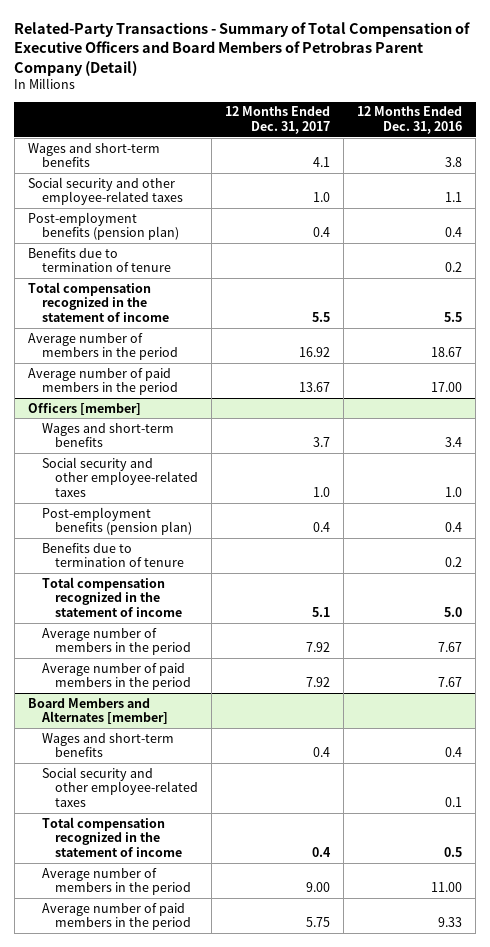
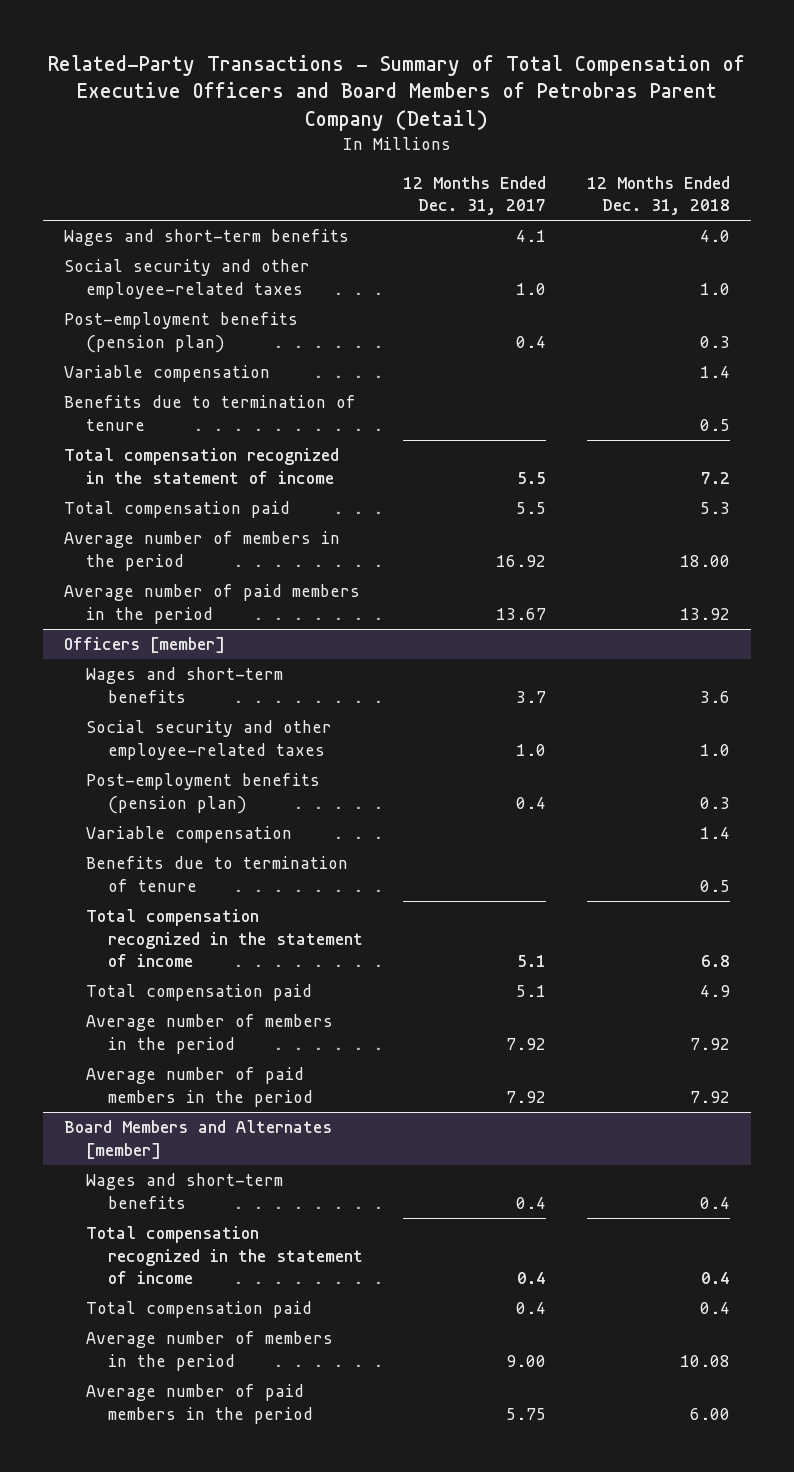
- | 12 Months Ended Dec. 31, 2017 | 12 Months Ended Dec. 31, 2016
+ | 12 Months Ended Dec. 31, 2017 | 12 Months Ended Dec. 31, 2018
+ Variable compensation | | 1.4
+ Total compensation paid | 5.5 | 5.3
@ Officers [member]
+ Variable compensation | | 1.4
+ Total compensation paid | 5.1 | 4.9
@ Board Members and Alternates [member]
- Social security and other employee-related taxes | | 0.1
+ Total compensation paid | 0.4 | 0.4

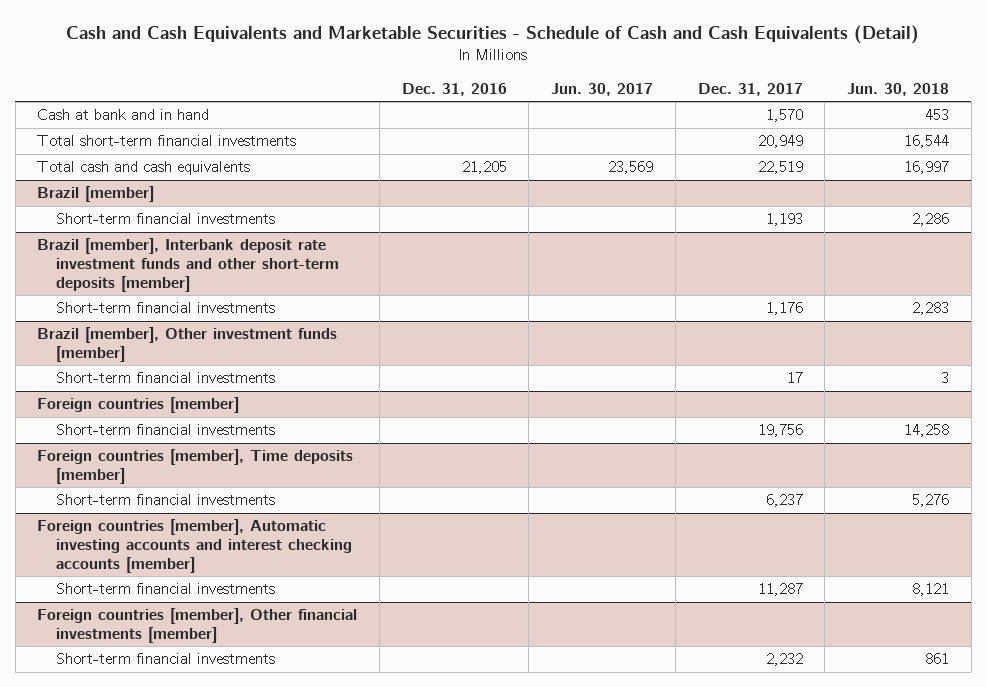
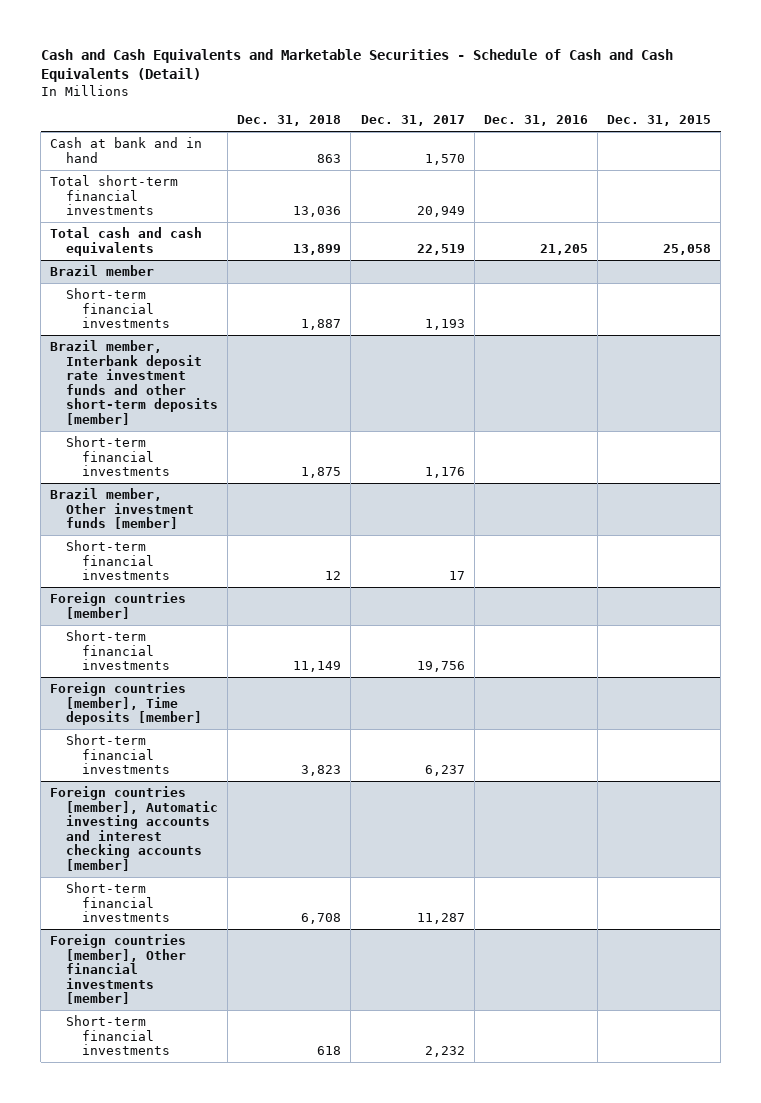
- | Dec. 31, 2016 | Jun. 30, 2017 | Dec. 31, 2017 | Jun. 30, 2018
+ | Dec. 31, 2018 | Dec. 31, 2017 | Dec. 31, 2016 | Dec. 31, 2015
- Brazil [member]
+ Brazil member
- Brazil [member], Interbank deposit rate investment funds and other short-term deposits [member]
+ Brazil member, Interbank deposit rate investment funds and other short-term deposits [member]
- Brazil [member], Other investment funds [member]
+ Brazil member, Other investment funds [member]

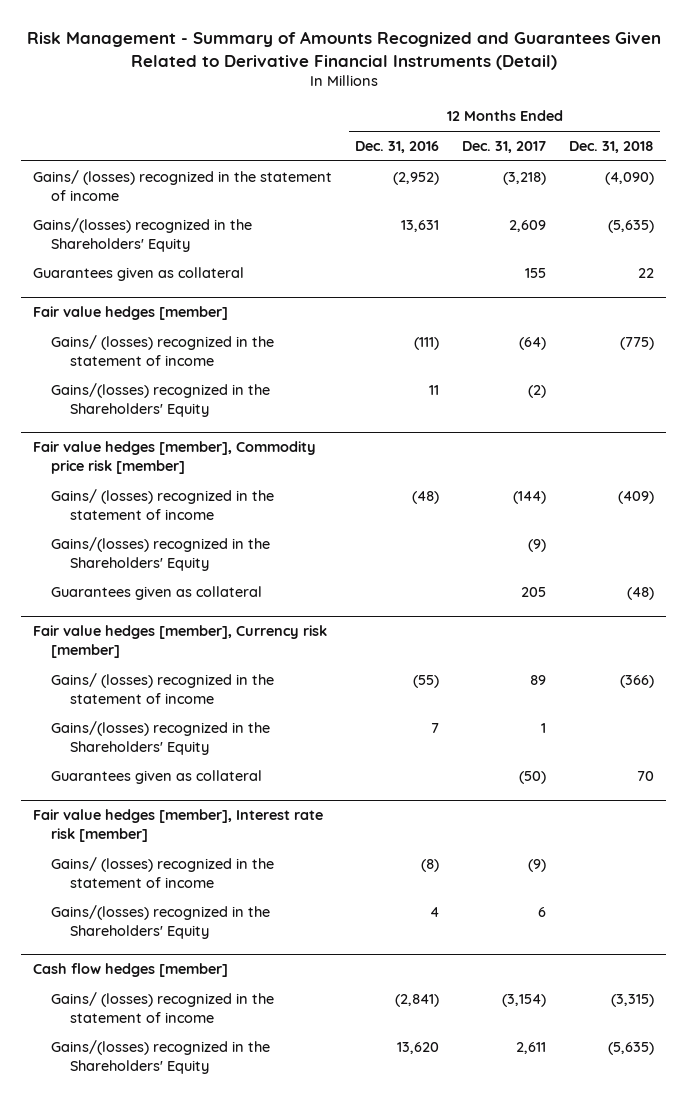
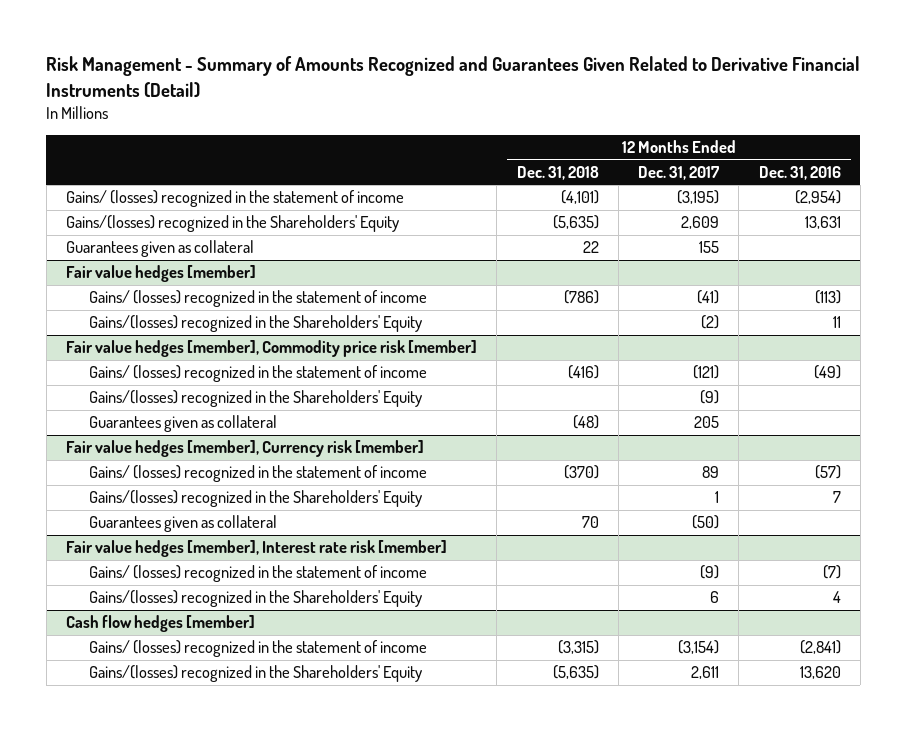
- | 12 Months Ended Dec. 31, 2016 | 12 Months Ended Dec. 31, 2017 | 12 Months Ended Dec. 31, 2018
+ | 12 Months Ended Dec. 31, 2018 | 12 Months Ended Dec. 31, 2017 | 12 Months Ended Dec. 31, 2016
- Gains/ (losses) recognized in the statement of income | (2,952) | (3,218) | (4,090)
+ Gains/ (losses) recognized in the statement of income | (4,101) | (3,195) | (2,954)
@ Fair value hedges [member]
- Gains/ (losses) recognized in the statement of income | (111) | (64) | (775)
+ Gains/ (losses) recognized in the statement of income | (786) | (41) | (113)
@ Fair value hedges [member], Commodity price risk [member]
- Gains/ (losses) recognized in the statement of income | (48) | (144) | (409)
+ Gains/ (losses) recognized in the statement of income | (416) | (121) | (49)
@ Fair value hedges [member], Currency risk [member]
- Gains/ (losses) recognized in the statement of income | (55) | 89 | (366)
+ Gains/ (losses) recognized in the statement of income | (370) | 89 | (57)
@ Fair value hedges [member], Interest rate risk [member]
- Gains/ (losses) recognized in the statement of income | (8) | (9) |
+ Gains/ (losses) recognized in the statement of income | | (9) | (7)

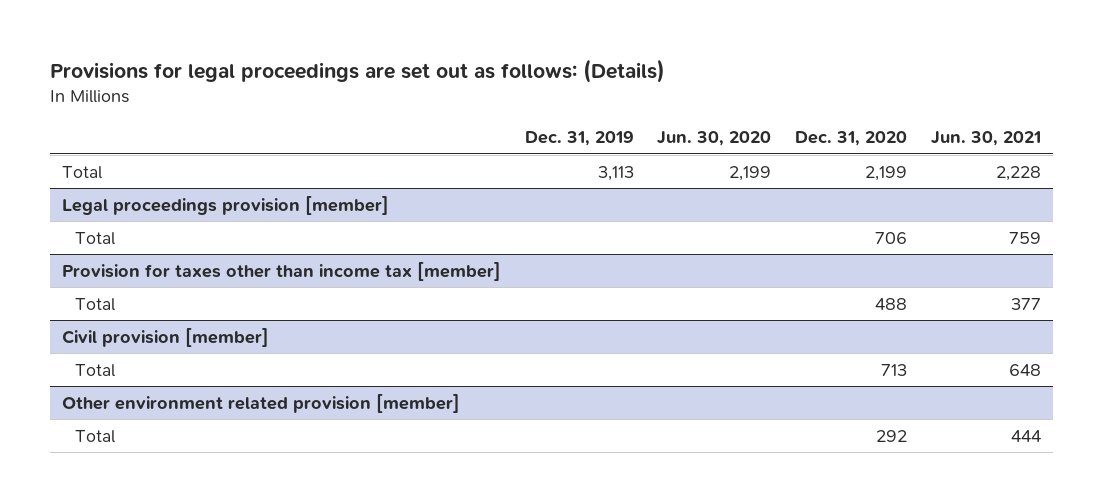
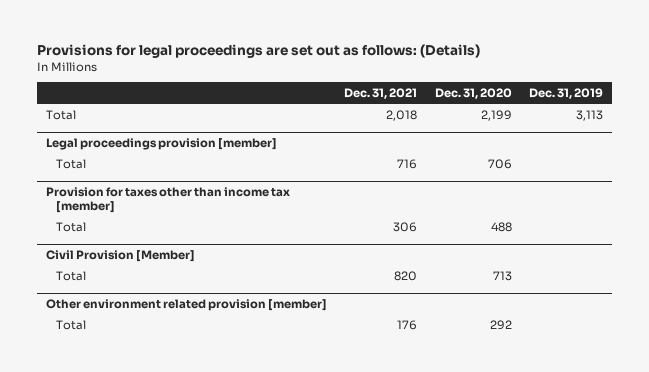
- | Dec. 31, 2019 | Jun. 30, 2020 | Dec. 31, 2020 | Jun. 30, 2021
+ | Dec. 31, 2021 | Dec. 31, 2020 | Dec. 31, 2019
- Civil provision [member]
+ Civil Provision [Member]

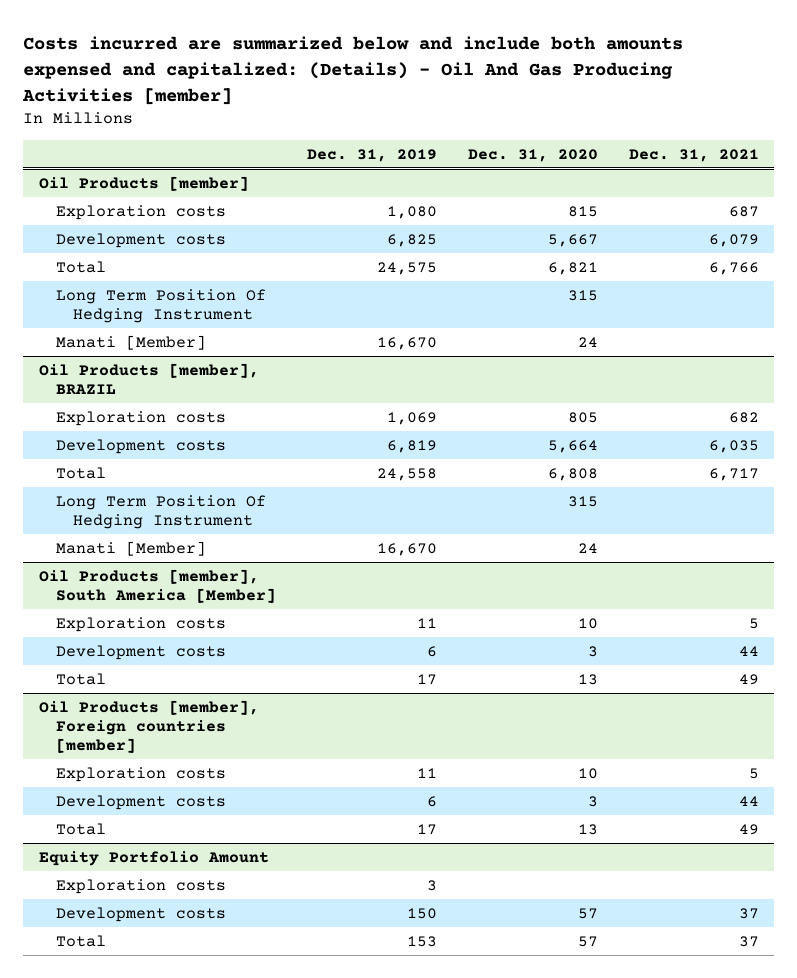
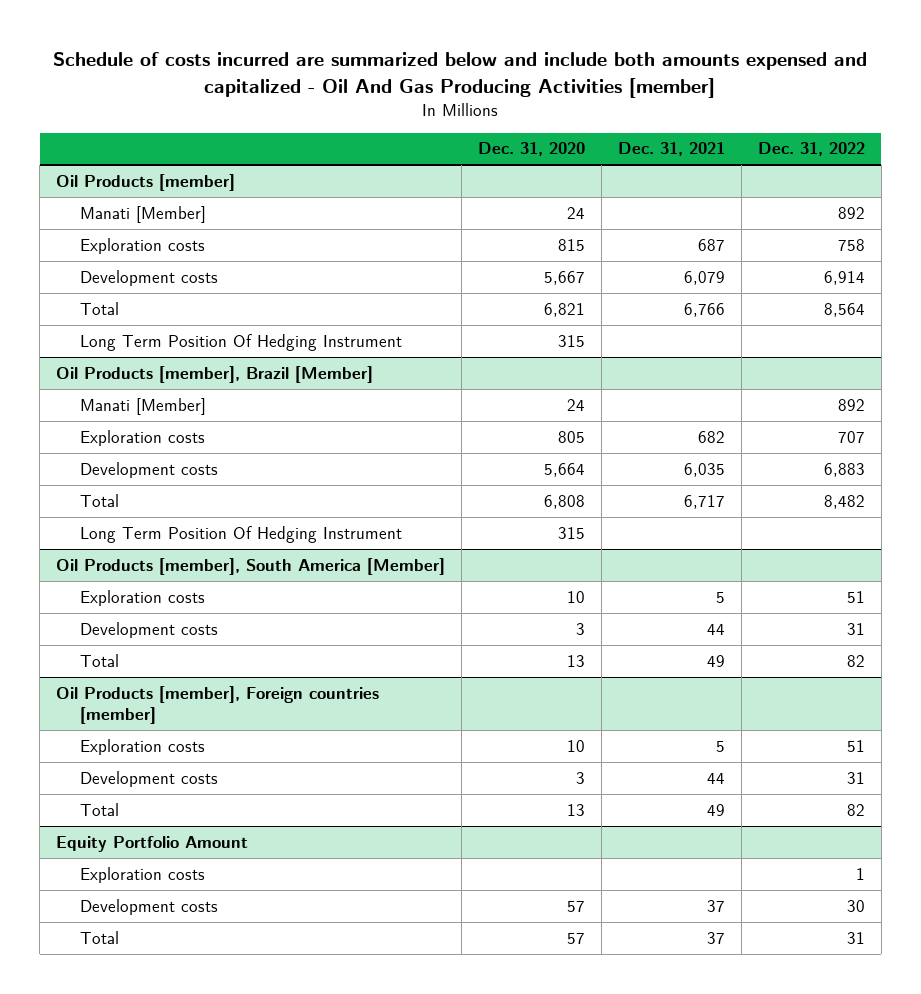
- Costs incurred are summarized below and include both amounts expensed and capitalized: (Details) - Oil And Gas Producing Activities [member]
+ Schedule of costs incurred are summarized below and include both amounts expensed and capitalized - Oil And Gas Producing Activities [member]
- | Dec. 31, 2019 | Dec. 31, 2020 | Dec. 31, 2021
+ | Dec. 31, 2020 | Dec. 31, 2021 | Dec. 31, 2022
@ Oil Products [member]
+ Manati [Member] | 24 | | 892
+ Oil Products [member], Brazil [Member]
- Oil Products [member], BRAZIL
- Manati [Member] | 16,670 | 24 |

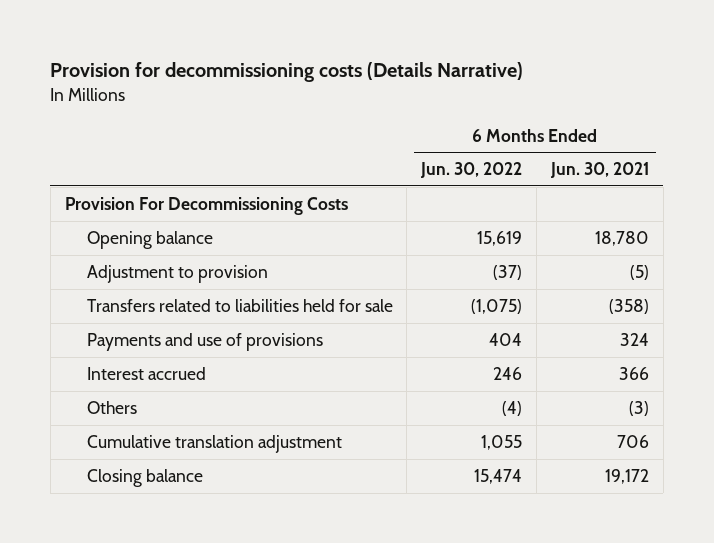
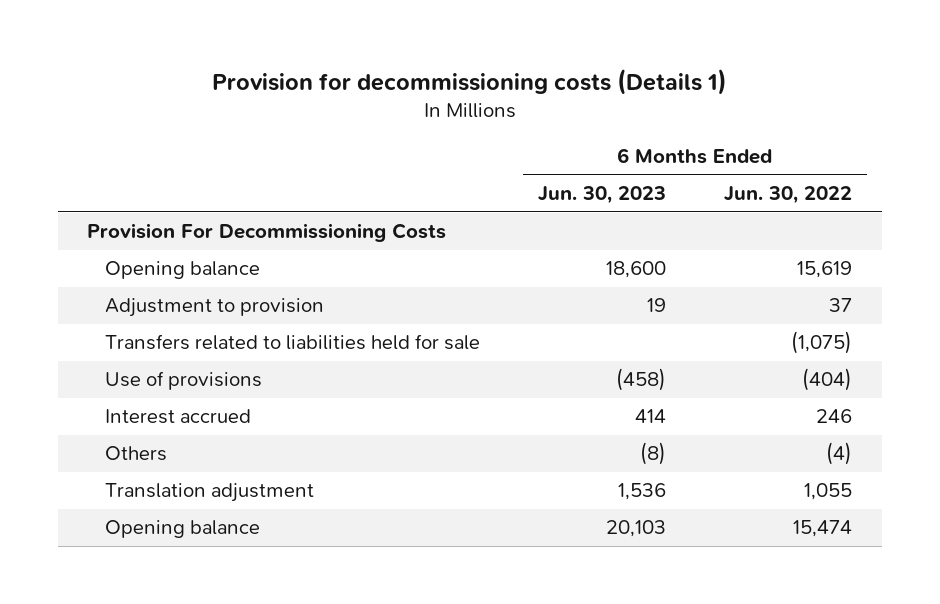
- Provision for decommissioning costs (Details Narrative)
+ Provision for decommissioning costs (Details 1)
- | 6 Months Ended Jun. 30, 2022 | 6 Months Ended Jun. 30, 2021
+ | 6 Months Ended Jun. 30, 2023 | 6 Months Ended Jun. 30, 2022
- Adjustment to provision | (37) | (5)
+ Adjustment to provision | 19 | 37
- Payments and use of provisions | 404 | 324
+ Use of provisions | (458) | (404)
- Cumulative translation adjustment | 1,055 | 706
- Closing balance | 15,474 | 19,172
+ Translation adjustment | 1,536 | 1,055
+ Opening balance | 20,103 | 15,474

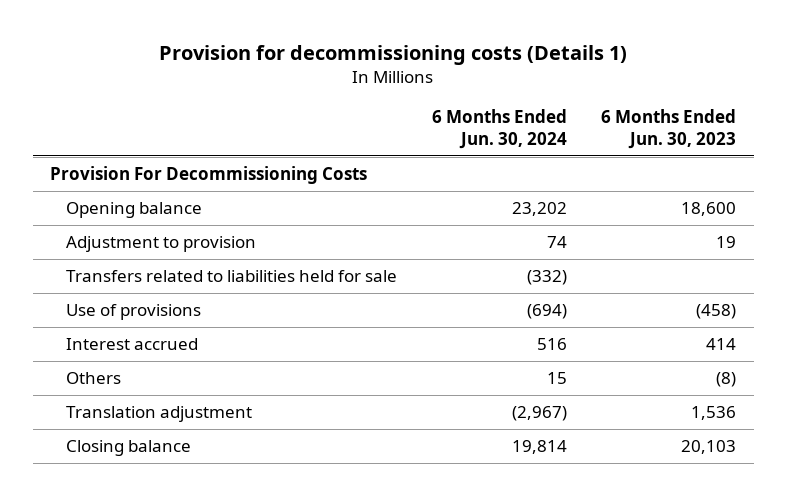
- | 6 Months Ended Jun. 30, 2023 | 6 Months Ended Jun. 30, 2022
+ | 6 Months Ended Jun. 30, 2024 | 6 Months Ended Jun. 30, 2023
- Opening balance | 20,103 | 15,474
+ Closing balance | 19,814 | 20,103

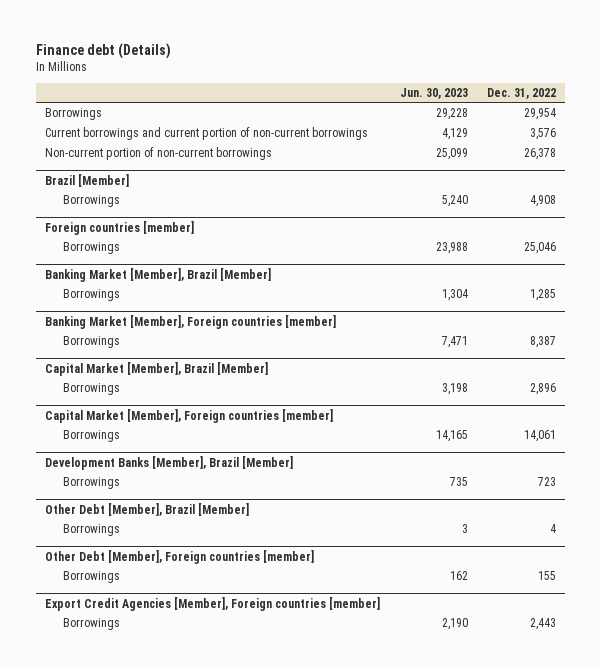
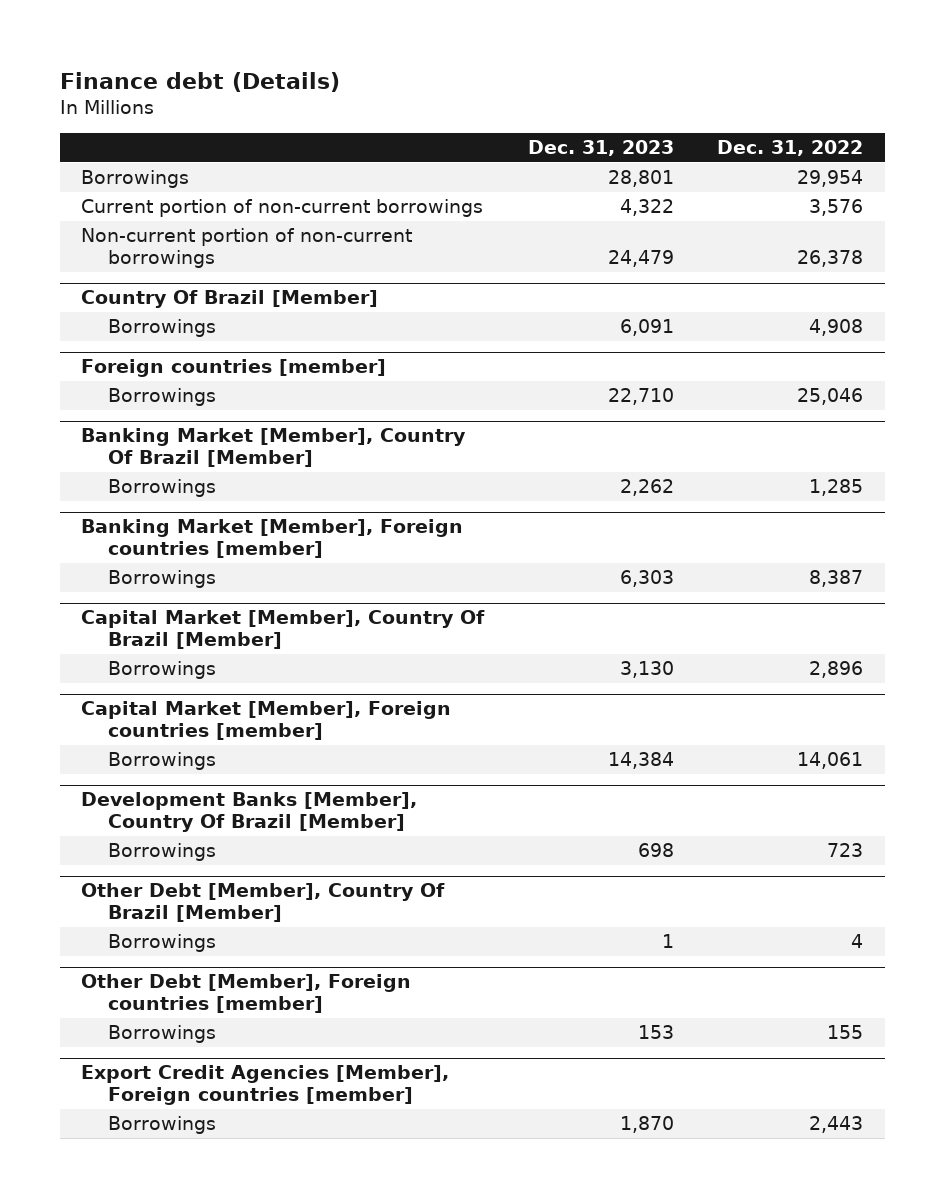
- | Jun. 30, 2023 | Dec. 31, 2022
+ | Dec. 31, 2023 | Dec. 31, 2022
- Current borrowings and current portion of non-current borrowings | 4,129 | 3,576
+ Current portion of non-current borrowings | 4,322 | 3,576
- Brazil [Member]
+ Country Of Brazil [Member]
- Banking Market [Member], Brazil [Member]
+ Banking Market [Member], Country Of Brazil [Member]
- Capital Market [Member], Brazil [Member]
+ Capital Market [Member], Country Of Brazil [Member]
- Development Banks [Member], Brazil [Member]
+ Development Banks [Member], Country Of Brazil [Member]
- Other Debt [Member], Brazil [Member]
+ Other Debt [Member], Country Of Brazil [Member]

